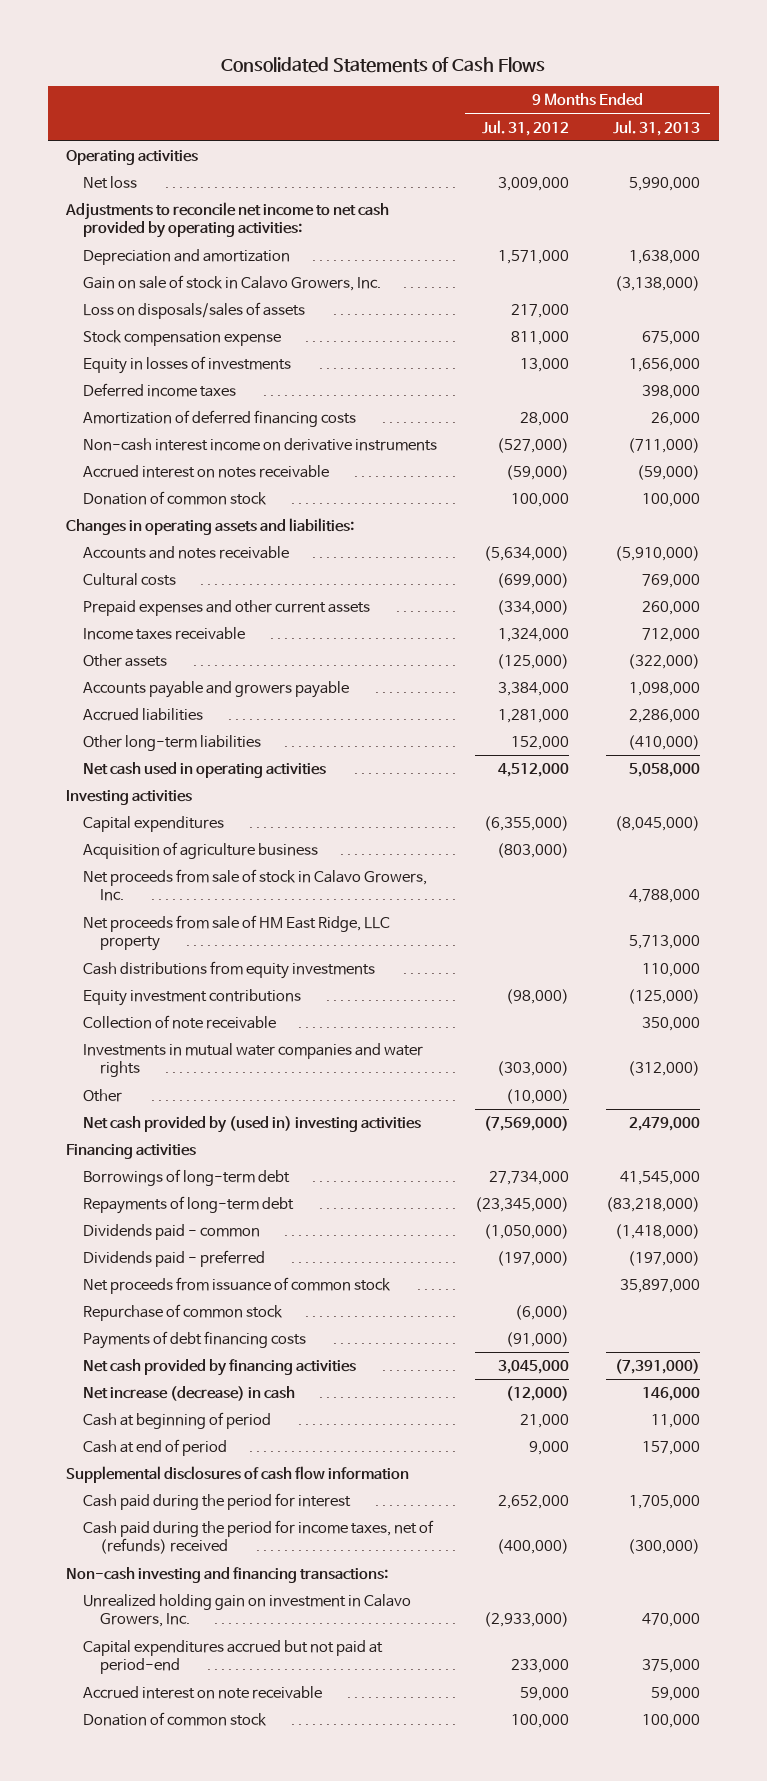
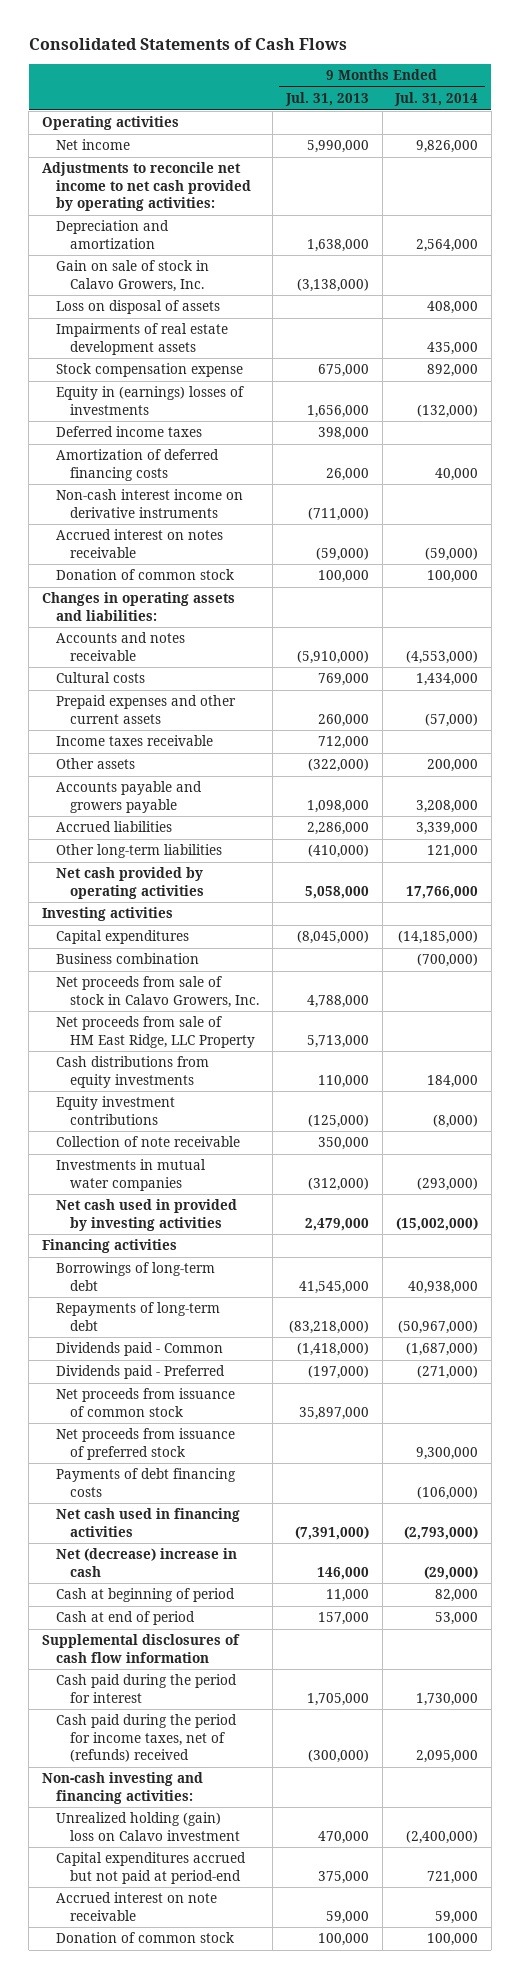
- | 9 Months Ended Jul. 31, 2012 | 9 Months Ended Jul. 31, 2013
+ | 9 Months Ended Jul. 31, 2013 | 9 Months Ended Jul. 31, 2014
- Net loss | 3,009,000 | 5,990,000
+ Net income | 5,990,000 | 9,826,000
- Loss on disposals/sales of assets | 217,000 |
+ Loss on disposal of assets | | 408,000
+ Impairments of real estate development assets | | 435,000
- Equity in losses of investments | 13,000 | 1,656,000
+ Equity in (earnings) losses of investments | 1,656,000 | (132,000)
- Net cash used in operating activities | 4,512,000 | 5,058,000
+ Net cash provided by operating activities | 5,058,000 | 17,766,000
- Acquisition of agriculture business | (803,000) |
+ Business combination | | (700,000)
- Net proceeds from sale of HM East Ridge, LLC property | | 5,713,000
+ Net proceeds from sale of HM East Ridge, LLC Property | 5,713,000 |
- Investments in mutual water companies and water rights | (303,000) | (312,000)
- Other | (10,000) |
- Net cash provided by (used in) investing activities | (7,569,000) | 2,479,000
+ Investments in mutual water companies | (312,000) | (293,000)
+ Net cash used in provided by investing activities | 2,479,000 | (15,002,000)
- Dividends paid - common | (1,050,000) | (1,418,000)
- Dividends paid - preferred | (197,000) | (197,000)
+ Dividends paid - Common | (1,418,000) | (1,687,000)
+ Dividends paid - Preferred | (197,000) | (271,000)
- Repurchase of common stock | (6,000) |
+ Net proceeds from issuance of preferred stock | | 9,300,000
- Net cash provided by financing activities | 3,045,000 | (7,391,000)
- Net increase (decrease) in cash | (12,000) | 146,000
+ Net cash used in financing activities | (7,391,000) | (2,793,000)
+ Net (decrease) increase in cash | 146,000 | (29,000)
- Non-cash investing and financing transactions:
- Unrealized holding gain on investment in Calavo Growers, Inc. | (2,933,000) | 470,000
+ Non-cash investing and financing activities:
+ Unrealized holding (gain) loss on Calavo investment | 470,000 | (2,400,000)

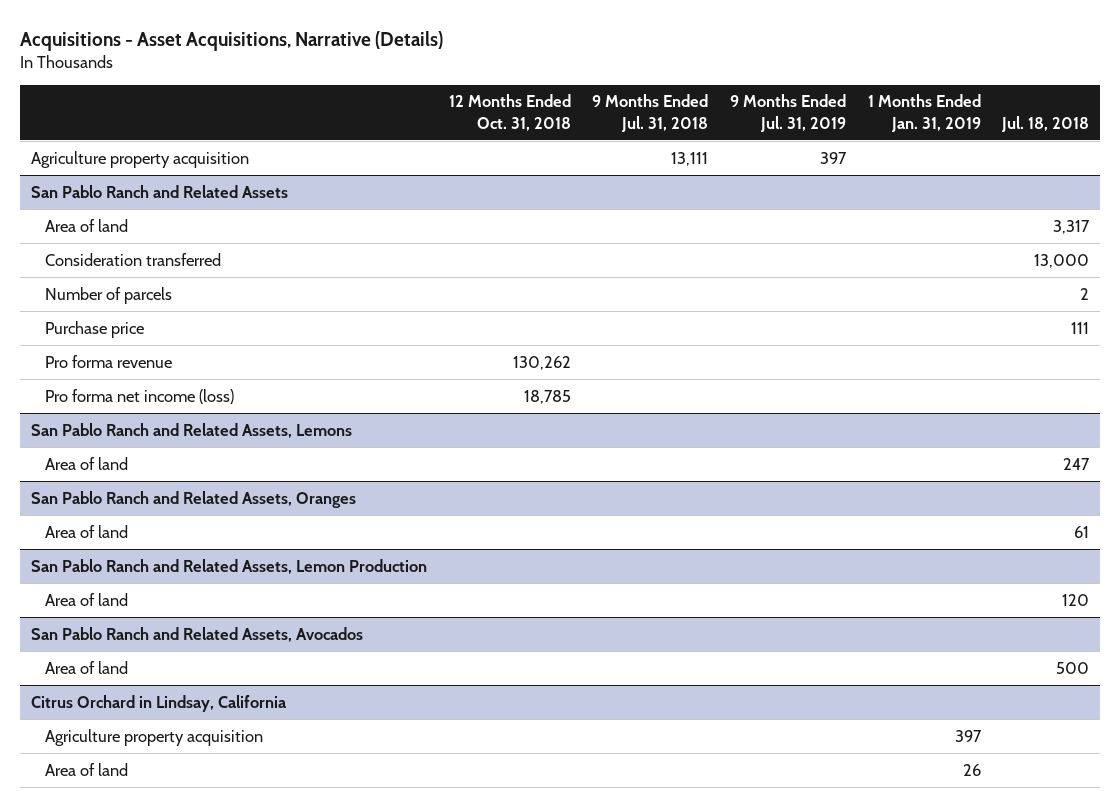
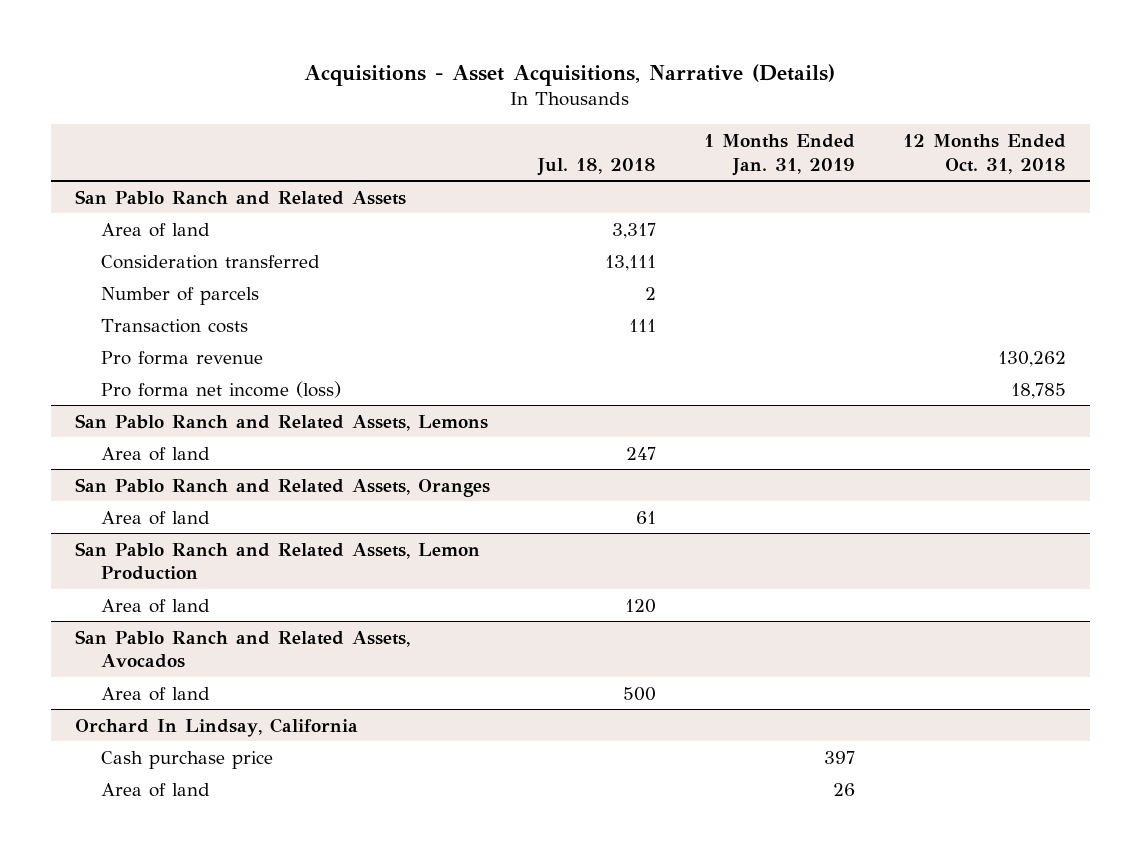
- | 12 Months Ended Oct. 31, 2018 | 9 Months Ended Jul. 31, 2018 | 9 Months Ended Jul. 31, 2019 | 1 Months Ended Jan. 31, 2019 | Jul. 18, 2018
+ | Jul. 18, 2018 | 1 Months Ended Jan. 31, 2019 | 12 Months Ended Oct. 31, 2018
- Agriculture property acquisition | | 13,111 | 397 | |
@ San Pablo Ranch and Related Assets
- Consideration transferred | | | | | 13,000
+ Consideration transferred | 13,111 | |
- Purchase price | | | | | 111
+ Transaction costs | 111 | |
- Citrus Orchard in Lindsay, California
- Agriculture property acquisition | | | | 397 |
+ Orchard In Lindsay, California
+ Cash purchase price | | 397 |

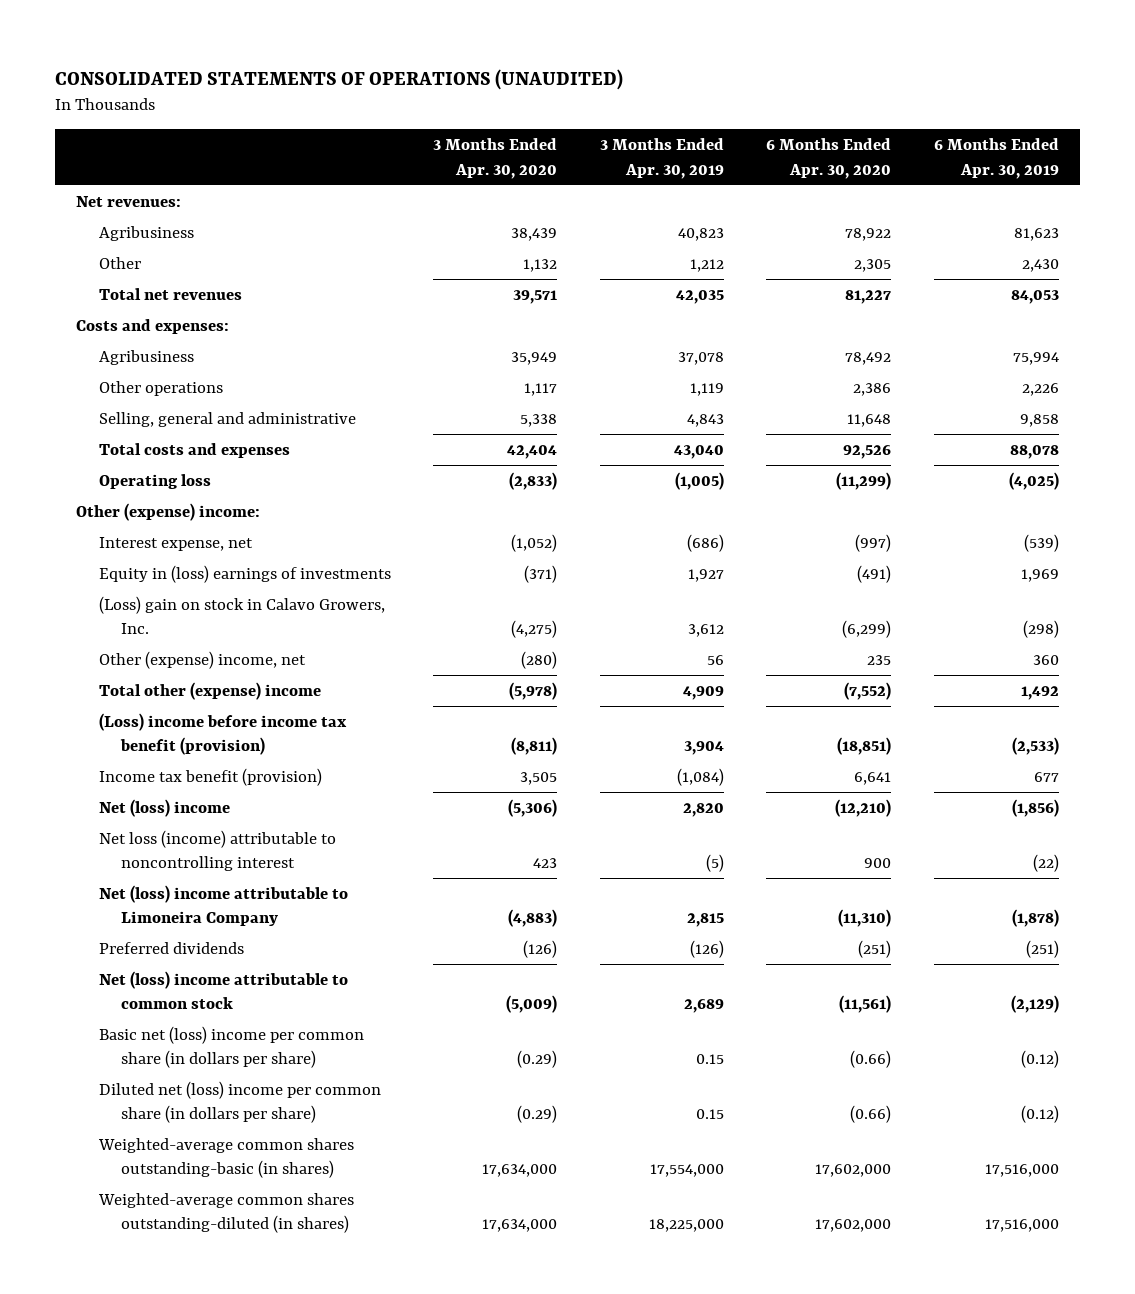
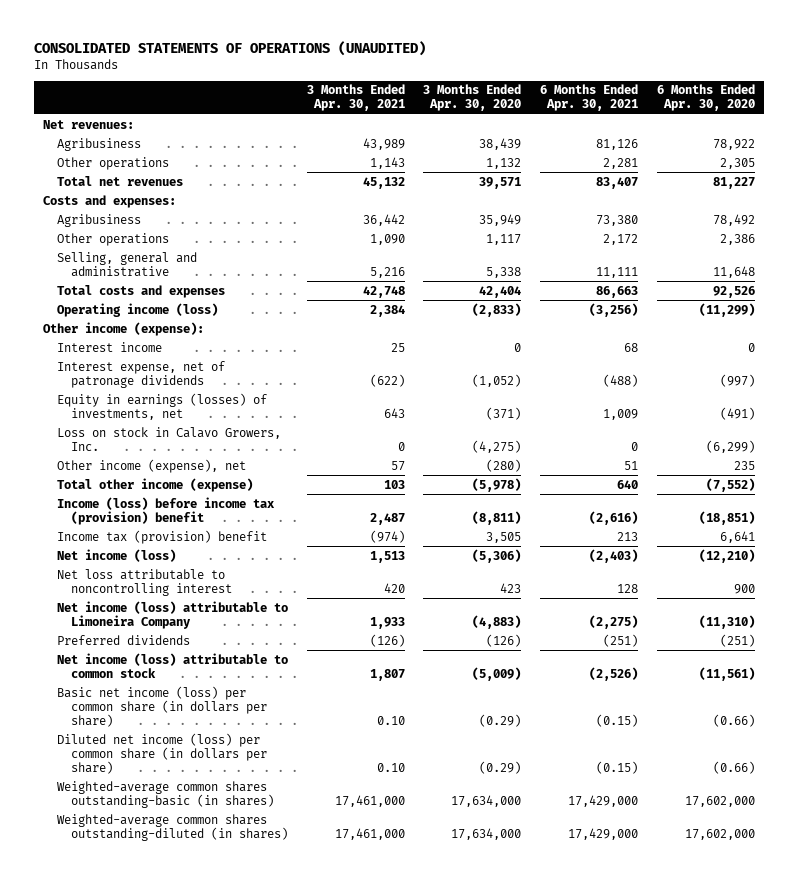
- | 3 Months Ended Apr. 30, 2020 | 3 Months Ended Apr. 30, 2019 | 6 Months Ended Apr. 30, 2020 | 6 Months Ended Apr. 30, 2019
+ | 3 Months Ended Apr. 30, 2021 | 3 Months Ended Apr. 30, 2020 | 6 Months Ended Apr. 30, 2021 | 6 Months Ended Apr. 30, 2020
- Other | 1,132 | 1,212 | 2,305 | 2,430
+ Other operations | 1,143 | 1,132 | 2,281 | 2,305
- Operating loss | (2,833) | (1,005) | (11,299) | (4,025)
- Other (expense) income:
- Interest expense, net | (1,052) | (686) | (997) | (539)
- Equity in (loss) earnings of investments | (371) | 1,927 | (491) | 1,969
- (Loss) gain on stock in Calavo Growers, Inc. | (4,275) | 3,612 | (6,299) | (298)
- Other (expense) income, net | (280) | 56 | 235 | 360
- Total other (expense) income | (5,978) | 4,909 | (7,552) | 1,492
- (Loss) income before income tax benefit (provision) | (8,811) | 3,904 | (18,851) | (2,533)
- Income tax benefit (provision) | 3,505 | (1,084) | 6,641 | 677
- Net (loss) income | (5,306) | 2,820 | (12,210) | (1,856)
- Net loss (income) attributable to noncontrolling interest | 423 | (5) | 900 | (22)
- Net (loss) income attributable to Limoneira Company | (4,883) | 2,815 | (11,310) | (1,878)
+ Operating income (loss) | 2,384 | (2,833) | (3,256) | (11,299)
+ Other income (expense):
+ Interest income | 25 | 0 | 68 | 0
+ Interest expense, net of patronage dividends | (622) | (1,052) | (488) | (997)
+ Equity in earnings (losses) of investments, net | 643 | (371) | 1,009 | (491)
+ Loss on stock in Calavo Growers, Inc. | 0 | (4,275) | 0 | (6,299)
+ Other income (expense), net | 57 | (280) | 51 | 235
+ Total other income (expense) | 103 | (5,978) | 640 | (7,552)
+ Income (loss) before income tax (provision) benefit | 2,487 | (8,811) | (2,616) | (18,851)
+ Income tax (provision) benefit | (974) | 3,505 | 213 | 6,641
+ Net income (loss) | 1,513 | (5,306) | (2,403) | (12,210)
+ Net loss attributable to noncontrolling interest | 420 | 423 | 128 | 900
+ Net income (loss) attributable to Limoneira Company | 1,933 | (4,883) | (2,275) | (11,310)
- Net (loss) income attributable to common stock | (5,009) | 2,689 | (11,561) | (2,129)
- Basic net (loss) income per common share (in dollars per share) | (0.29) | 0.15 | (0.66) | (0.12)
- Diluted net (loss) income per common share (in dollars per share) | (0.29) | 0.15 | (0.66) | (0.12)
+ Net income (loss) attributable to common stock | 1,807 | (5,009) | (2,526) | (11,561)
+ Basic net income (loss) per common share (in dollars per share) | 0.10 | (0.29) | (0.15) | (0.66)
+ Diluted net income (loss) per common share (in dollars per share) | 0.10 | (0.29) | (0.15) | (0.66)

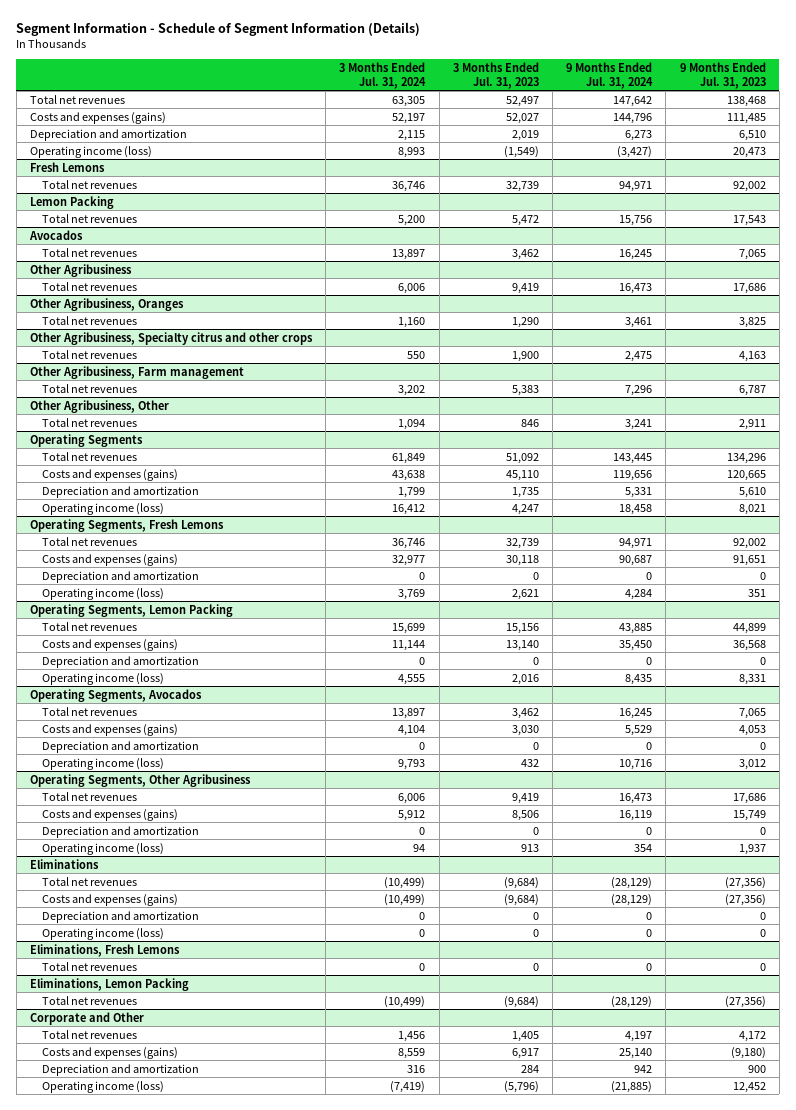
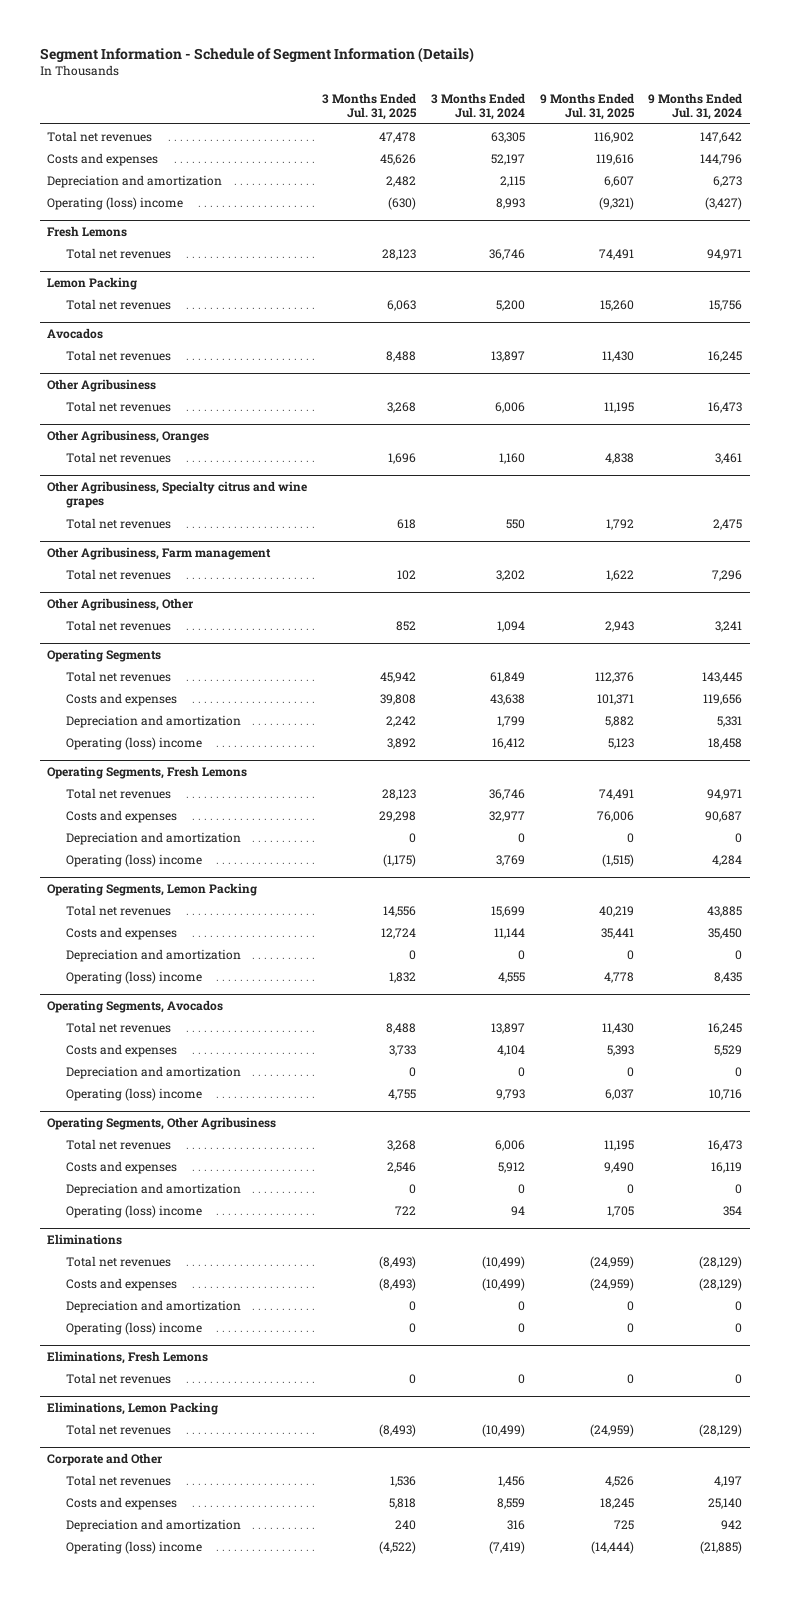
- | 3 Months Ended Jul. 31, 2024 | 3 Months Ended Jul. 31, 2023 | 9 Months Ended Jul. 31, 2024 | 9 Months Ended Jul. 31, 2023
+ | 3 Months Ended Jul. 31, 2025 | 3 Months Ended Jul. 31, 2024 | 9 Months Ended Jul. 31, 2025 | 9 Months Ended Jul. 31, 2024
- Costs and expenses (gains) | 52,197 | 52,027 | 144,796 | 111,485
+ Costs and expenses | 45,626 | 52,197 | 119,616 | 144,796
- Operating income (loss) | 8,993 | (1,549) | (3,427) | 20,473
+ Operating (loss) income | (630) | 8,993 | (9,321) | (3,427)
- Other Agribusiness, Specialty citrus and other crops
+ Other Agribusiness, Specialty citrus and wine grapes
@ Operating Segments
- Costs and expenses (gains) | 43,638 | 45,110 | 119,656 | 120,665
+ Costs and expenses | 39,808 | 43,638 | 101,371 | 119,656
- Operating income (loss) | 16,412 | 4,247 | 18,458 | 8,021
+ Operating (loss) income | 3,892 | 16,412 | 5,123 | 18,458
@ Operating Segments, Fresh Lemons
- Costs and expenses (gains) | 32,977 | 30,118 | 90,687 | 91,651
+ Costs and expenses | 29,298 | 32,977 | 76,006 | 90,687
- Operating income (loss) | 3,769 | 2,621 | 4,284 | 351
+ Operating (loss) income | (1,175) | 3,769 | (1,515) | 4,284
@ Operating Segments, Lemon Packing
- Costs and expenses (gains) | 11,144 | 13,140 | 35,450 | 36,568
+ Costs and expenses | 12,724 | 11,144 | 35,441 | 35,450
- Operating income (loss) | 4,555 | 2,016 | 8,435 | 8,331
+ Operating (loss) income | 1,832 | 4,555 | 4,778 | 8,435
@ Operating Segments, Avocados
- Costs and expenses (gains) | 4,104 | 3,030 | 5,529 | 4,053
+ Costs and expenses | 3,733 | 4,104 | 5,393 | 5,529
- Operating income (loss) | 9,793 | 432 | 10,716 | 3,012
+ Operating (loss) income | 4,755 | 9,793 | 6,037 | 10,716
@ Operating Segments, Other Agribusiness
- Costs and expenses (gains) | 5,912 | 8,506 | 16,119 | 15,749
+ Costs and expenses | 2,546 | 5,912 | 9,490 | 16,119
- Operating income (loss) | 94 | 913 | 354 | 1,937
+ Operating (loss) income | 722 | 94 | 1,705 | 354
@ Eliminations
- Costs and expenses (gains) | (10,499) | (9,684) | (28,129) | (27,356)
+ Costs and expenses | (8,493) | (10,499) | (24,959) | (28,129)
- Operating income (loss) | 0 | 0 | 0 | 0
+ Operating (loss) income | 0 | 0 | 0 | 0
@ Corporate and Other
- Costs and expenses (gains) | 8,559 | 6,917 | 25,140 | (9,180)
+ Costs and expenses | 5,818 | 8,559 | 18,245 | 25,140
- Operating income (loss) | (7,419) | (5,796) | (21,885) | 12,452
+ Operating (loss) income | (4,522) | (7,419) | (14,444) | (21,885)

